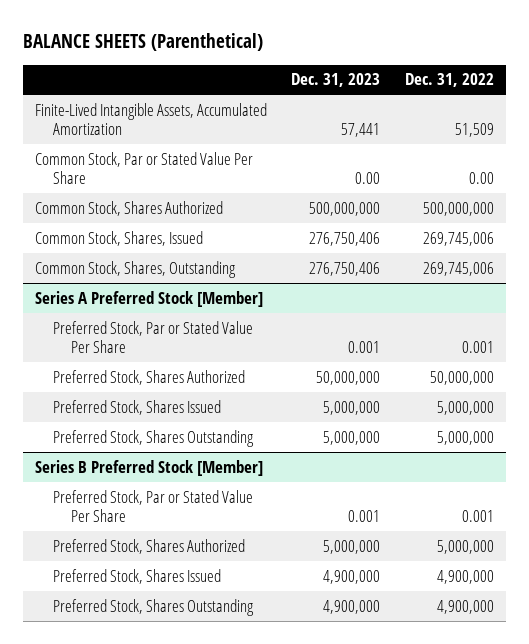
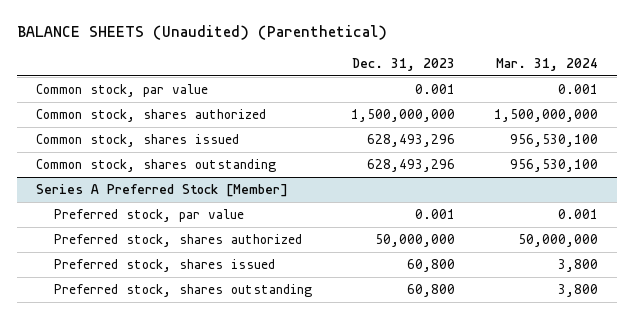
- BALANCE SHEETS (Parenthetical)
+ BALANCE SHEETS (Unaudited) (Parenthetical)
- | Dec. 31, 2023 | Dec. 31, 2022
+ | Dec. 31, 2023 | Mar. 31, 2024
- Finite-Lived Intangible Assets, Accumulated Amortization | 57,441 | 51,509
- Common Stock, Par or Stated Value Per Share | 0.00 | 0.00
- Common Stock, Shares Authorized | 500,000,000 | 500,000,000
- Common Stock, Shares, Issued | 276,750,406 | 269,745,006
- Common Stock, Shares, Outstanding | 276,750,406 | 269,745,006
+ Common stock, par value | 0.001 | 0.001
+ Common stock, shares authorized | 1,500,000,000 | 1,500,000,000
+ Common stock, shares issued | 628,493,296 | 956,530,100
+ Common stock, shares outstanding | 628,493,296 | 956,530,100
@ Series A Preferred Stock [Member]
- Preferred Stock, Par or Stated Value Per Share | 0.001 | 0.001
- Preferred Stock, Shares Authorized | 50,000,000 | 50,000,000
- Preferred Stock, Shares Issued | 5,000,000 | 5,000,000
- Preferred Stock, Shares Outstanding | 5,000,000 | 5,000,000
- Series B Preferred Stock [Member]
- Preferred Stock, Par or Stated Value Per Share | 0.001 | 0.001
- Preferred Stock, Shares Authorized | 5,000,000 | 5,000,000
- Preferred Stock, Shares Issued | 4,900,000 | 4,900,000
- Preferred Stock, Shares Outstanding | 4,900,000 | 4,900,000
@ Series A Preferred Stock [Member]
+ Preferred stock, par value | 0.001 | 0.001
+ Preferred stock, shares authorized | 50,000,000 | 50,000,000
+ Preferred stock, shares issued | 60,800 | 3,800
+ Preferred stock, shares outstanding | 60,800 | 3,800

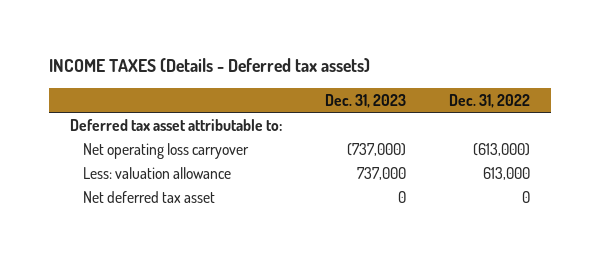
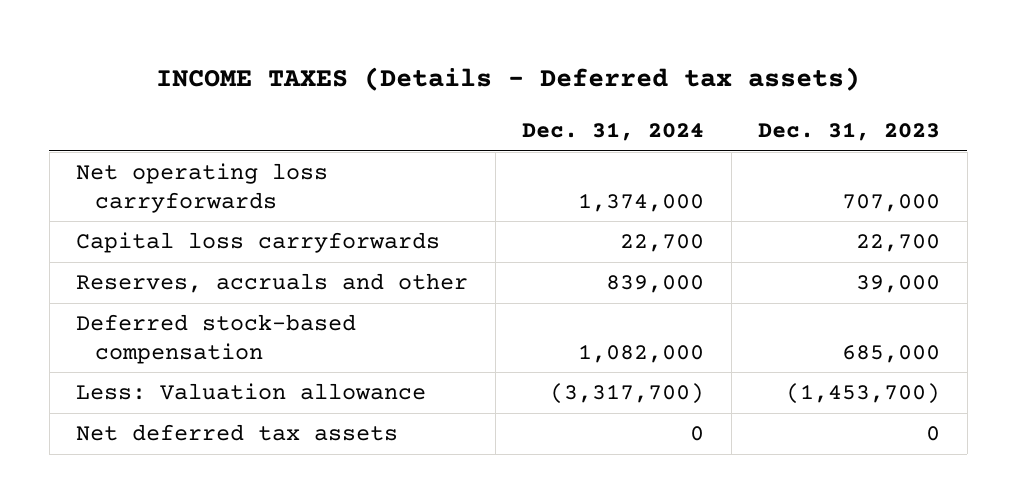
- | Dec. 31, 2023 | Dec. 31, 2022
+ | Dec. 31, 2024 | Dec. 31, 2023
- Deferred tax asset attributable to:
- Net operating loss carryover | (737,000) | (613,000)
- Less: valuation allowance | 737,000 | 613,000
- Net deferred tax asset | 0 | 0
+ Net operating loss carryforwards | 1,374,000 | 707,000
+ Capital loss carryforwards | 22,700 | 22,700
+ Reserves, accruals and other | 839,000 | 39,000
+ Deferred stock-based compensation | 1,082,000 | 685,000
+ Less: Valuation allowance | (3,317,700) | (1,453,700)
+ Net deferred tax assets | 0 | 0

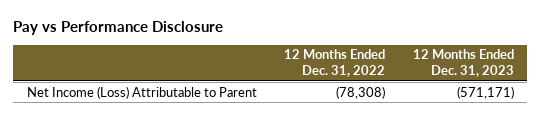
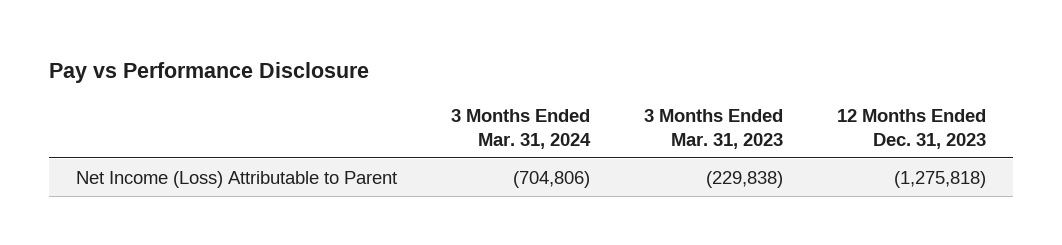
- | 12 Months Ended Dec. 31, 2022 | 12 Months Ended Dec. 31, 2023
+ | 3 Months Ended Mar. 31, 2024 | 3 Months Ended Mar. 31, 2023 | 12 Months Ended Dec. 31, 2023
- Net Income (Loss) Attributable to Parent | (78,308) | (571,171)
+ Net Income (Loss) Attributable to Parent | (704,806) | (229,838) | (1,275,818)

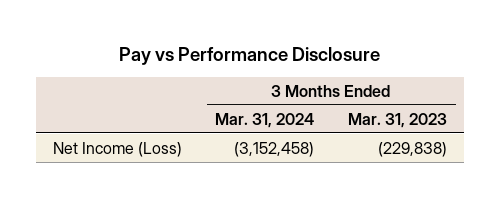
- | 3 Months Ended Mar. 31, 2024 | 3 Months Ended Mar. 31, 2023 | 12 Months Ended Dec. 31, 2023
+ | 3 Months Ended Mar. 31, 2024 | 3 Months Ended Mar. 31, 2023
- Net Income (Loss) Attributable to Parent | (704,806) | (229,838) | (1,275,818)
+ Net Income (Loss) | (3,152,458) | (229,838)

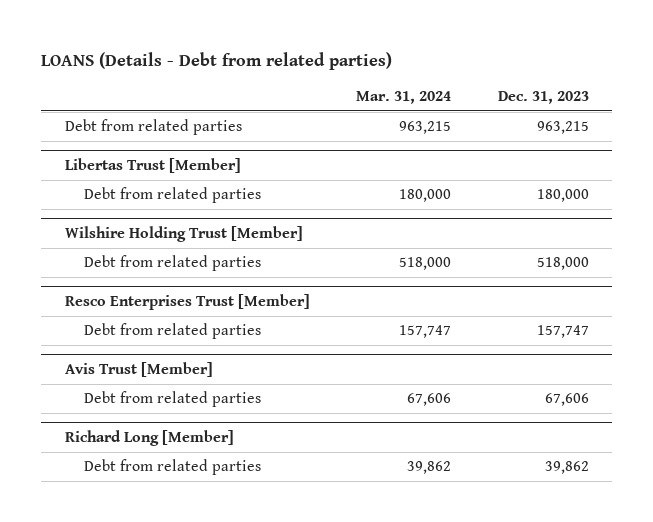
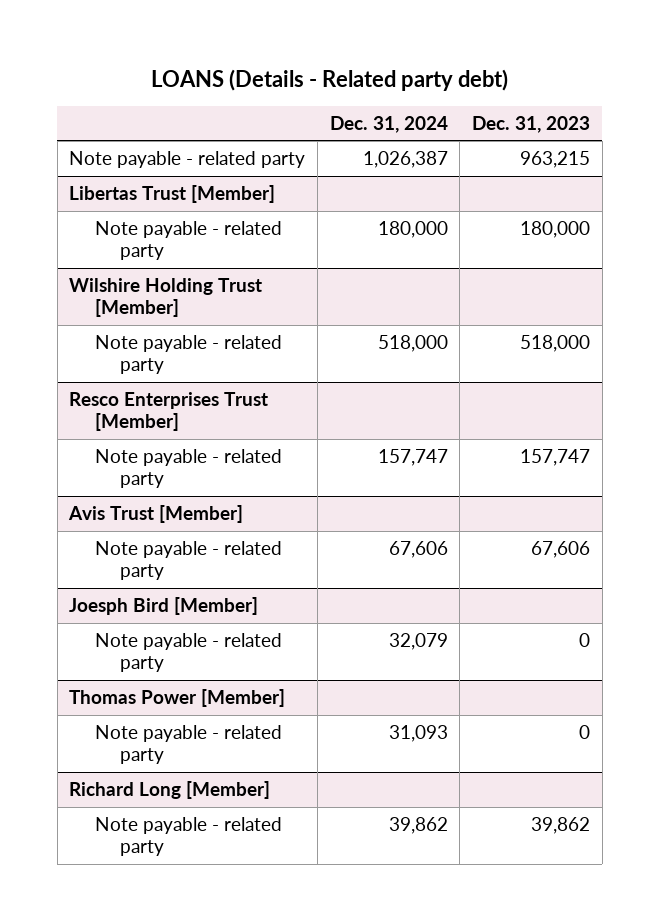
- LOANS (Details - Debt from related parties)
+ LOANS (Details - Related party debt)
- | Mar. 31, 2024 | Dec. 31, 2023
+ | Dec. 31, 2024 | Dec. 31, 2023
- Debt from related parties | 963,215 | 963,215
+ Note payable - related party | 1,026,387 | 963,215
@ Libertas Trust [Member]
- Debt from related parties | 180,000 | 180,000
+ Note payable - related party | 180,000 | 180,000
@ Wilshire Holding Trust [Member]
- Debt from related parties | 518,000 | 518,000
+ Note payable - related party | 518,000 | 518,000
@ Resco Enterprises Trust [Member]
- Debt from related parties | 157,747 | 157,747
+ Note payable - related party | 157,747 | 157,747
@ Avis Trust [Member]
- Debt from related parties | 67,606 | 67,606
+ Note payable - related party | 67,606 | 67,606
+ Joesph Bird [Member]
+ Note payable - related party | 32,079 | 0
+ Thomas Power [Member]
+ Note payable - related party | 31,093 | 0
@ Richard Long [Member]
- Debt from related parties | 39,862 | 39,862
+ Note payable - related party | 39,862 | 39,862

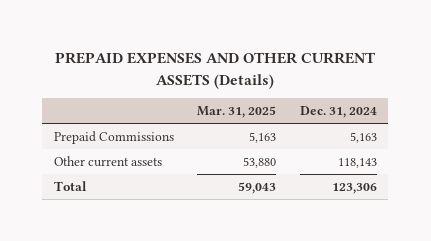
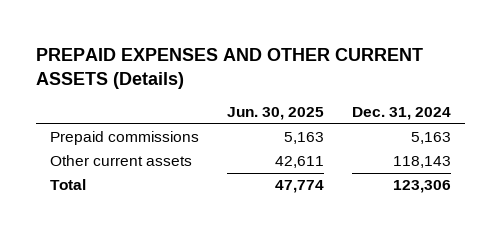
- | Mar. 31, 2025 | Dec. 31, 2024
+ | Jun. 30, 2025 | Dec. 31, 2024
- Prepaid Commissions | 5,163 | 5,163
+ Prepaid commissions | 5,163 | 5,163

